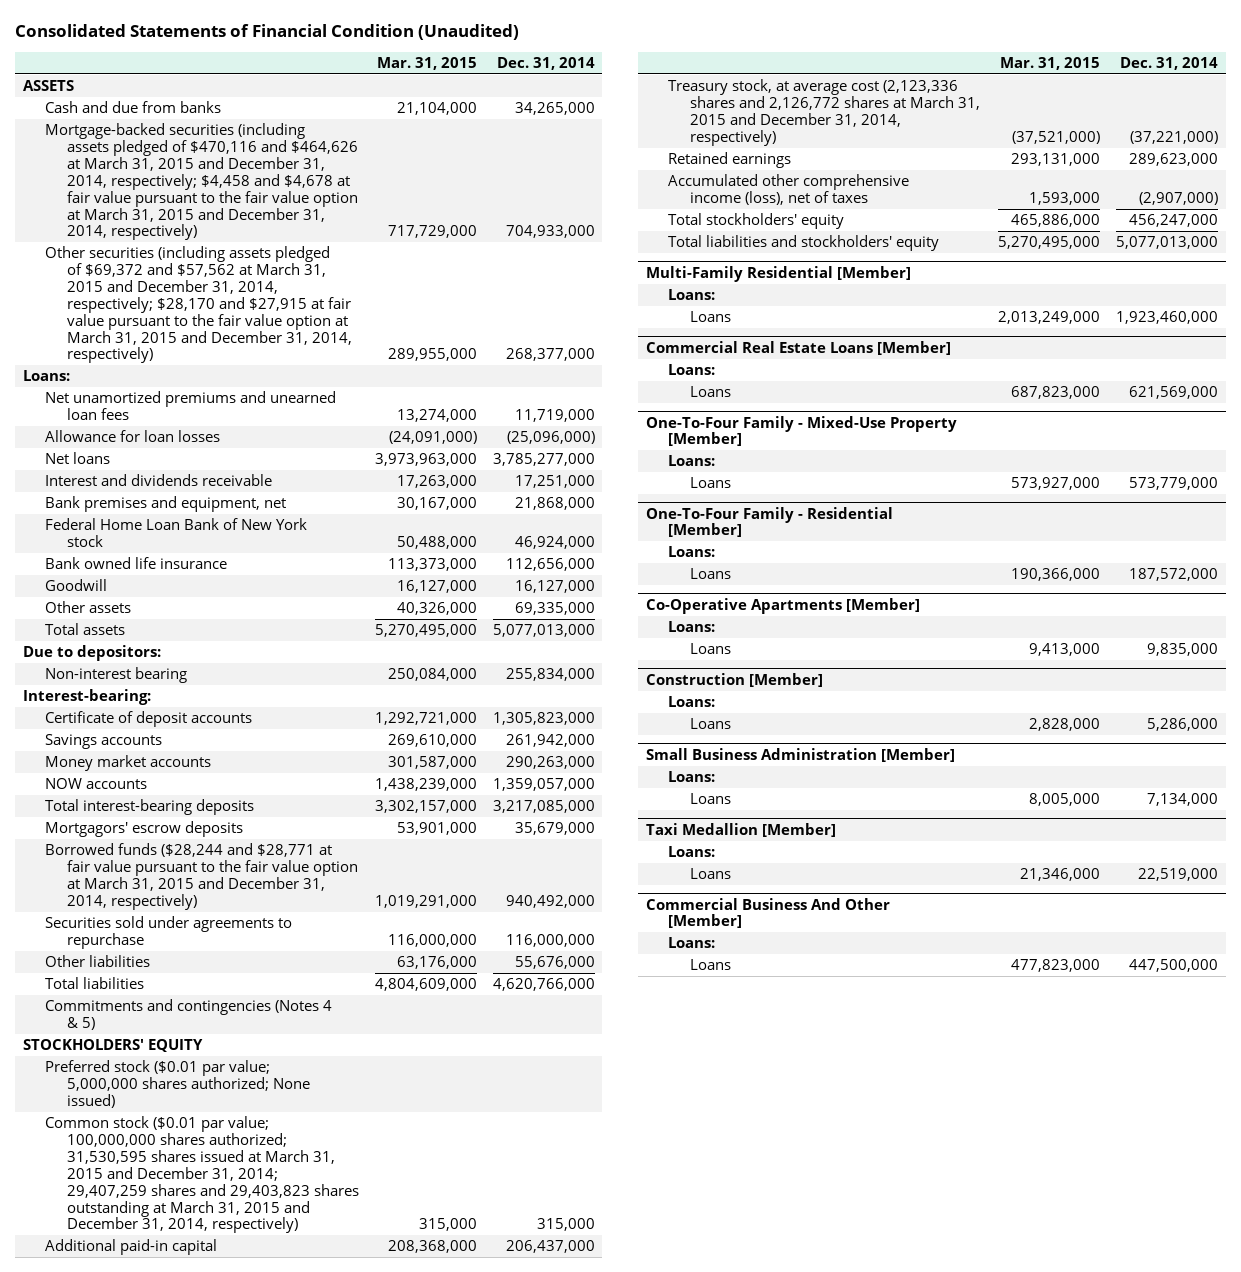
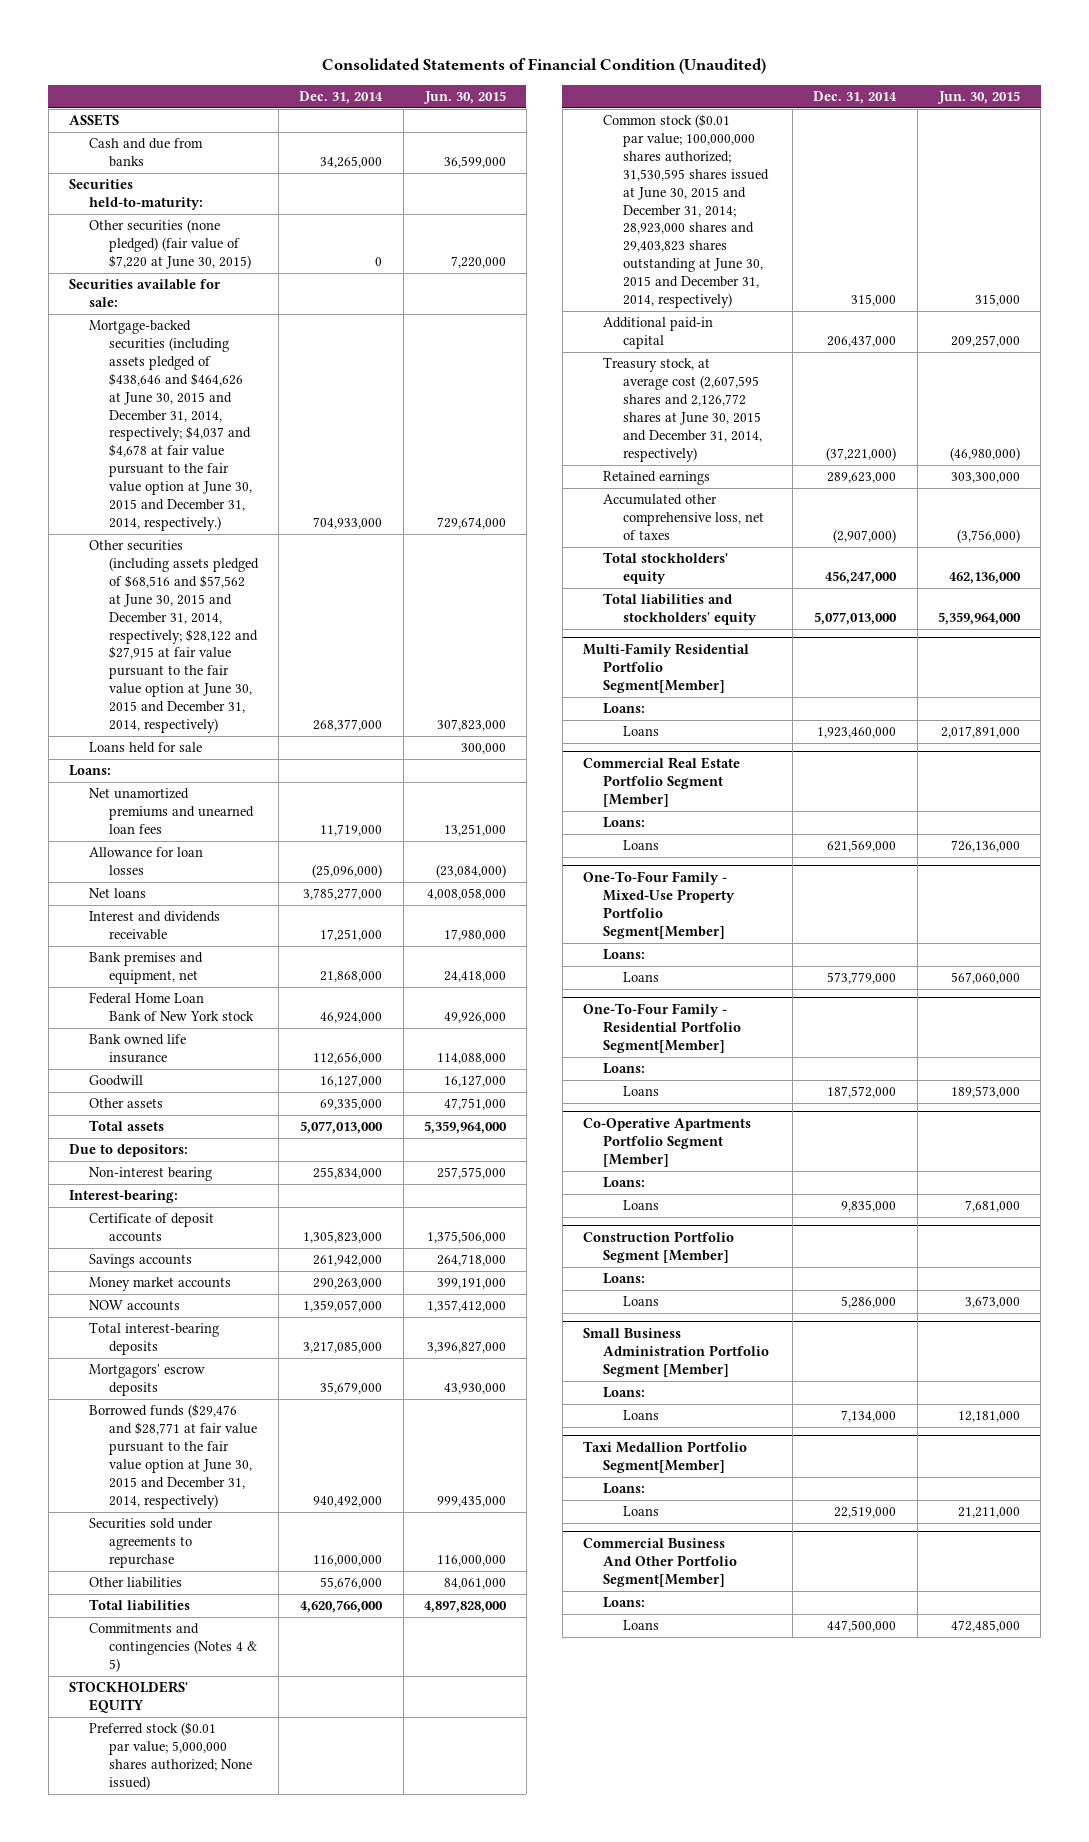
- | Mar. 31, 2015 | Dec. 31, 2014
+ | Dec. 31, 2014 | Jun. 30, 2015
- Mortgage-backed securities (including assets pledged of $470,116 and $464,626 at March 31, 2015 and December 31, 2014, respectively; $4,458 and $4,678 at fair value pursuant to the fair value option at March 31, 2015 and December 31, 2014, respectively) | 717,729,000 | 704,933,000
- Other securities (including assets pledged of $69,372 and $57,562 at March 31, 2015 and December 31, 2014, respectively; $28,170 and $27,915 at fair value pursuant to the fair value option at March 31, 2015 and December 31, 2014, respectively) | 289,955,000 | 268,377,000
+ Securities held-to-maturity:
+ Other securities (none pledged) (fair value of $7,220 at June 30, 2015) | 0 | 7,220,000
+ Securities available for sale:
+ Mortgage-backed securities (including assets pledged of $438,646 and $464,626 at June 30, 2015 and December 31, 2014, respectively; $4,037 and $4,678 at fair value pursuant to the fair value option at June 30, 2015 and December 31, 2014, respectively.) | 704,933,000 | 729,674,000
+ Other securities (including assets pledged of $68,516 and $57,562 at June 30, 2015 and December 31, 2014, respectively; $28,122 and $27,915 at fair value pursuant to the fair value option at June 30, 2015 and December 31, 2014, respectively) | 268,377,000 | 307,823,000
+ Loans held for sale | | 300,000
- Borrowed funds ($28,244 and $28,771 at fair value pursuant to the fair value option at March 31, 2015 and December 31, 2014, respectively) | 1,019,291,000 | 940,492,000
+ Borrowed funds ($29,476 and $28,771 at fair value pursuant to the fair value option at June 30, 2015 and December 31, 2014, respectively) | 940,492,000 | 999,435,000
- Common stock ($0.01 par value; 100,000,000 shares authorized; 31,530,595 shares issued at March 31, 2015 and December 31, 2014; 29,407,259 shares and 29,403,823 shares outstanding at March 31, 2015 and December 31, 2014, respectively) | 315,000 | 315,000
+ Common stock ($0.01 par value; 100,000,000 shares authorized; 31,530,595 shares issued at June 30, 2015 and December 31, 2014; 28,923,000 shares and 29,403,823 shares outstanding at June 30, 2015 and December 31, 2014, respectively) | 315,000 | 315,000
- Treasury stock, at average cost (2,123,336 shares and 2,126,772 shares at March 31, 2015 and December 31, 2014, respectively) | (37,521,000) | (37,221,000)
+ Treasury stock, at average cost (2,607,595 shares and 2,126,772 shares at June 30, 2015 and December 31, 2014, respectively) | (37,221,000) | (46,980,000)
- Accumulated other comprehensive income (loss), net of taxes | 1,593,000 | (2,907,000)
+ Accumulated other comprehensive loss, net of taxes | (2,907,000) | (3,756,000)
- Multi-Family Residential [Member]
+ Multi-Family Residential Portfolio Segment[Member]
- Commercial Real Estate Loans [Member]
+ Commercial Real Estate Portfolio Segment [Member]
- One-To-Four Family - Mixed-Use Property [Member]
+ One-To-Four Family - Mixed-Use Property Portfolio Segment[Member]
- One-To-Four Family - Residential [Member]
+ One-To-Four Family - Residential Portfolio Segment[Member]
- Co-Operative Apartments [Member]
+ Co-Operative Apartments Portfolio Segment [Member]
- Construction [Member]
+ Construction Portfolio Segment [Member]
- Small Business Administration [Member]
+ Small Business Administration Portfolio Segment [Member]
- Taxi Medallion [Member]
+ Taxi Medallion Portfolio Segment[Member]
- Commercial Business And Other [Member]
+ Commercial Business And Other Portfolio Segment[Member]

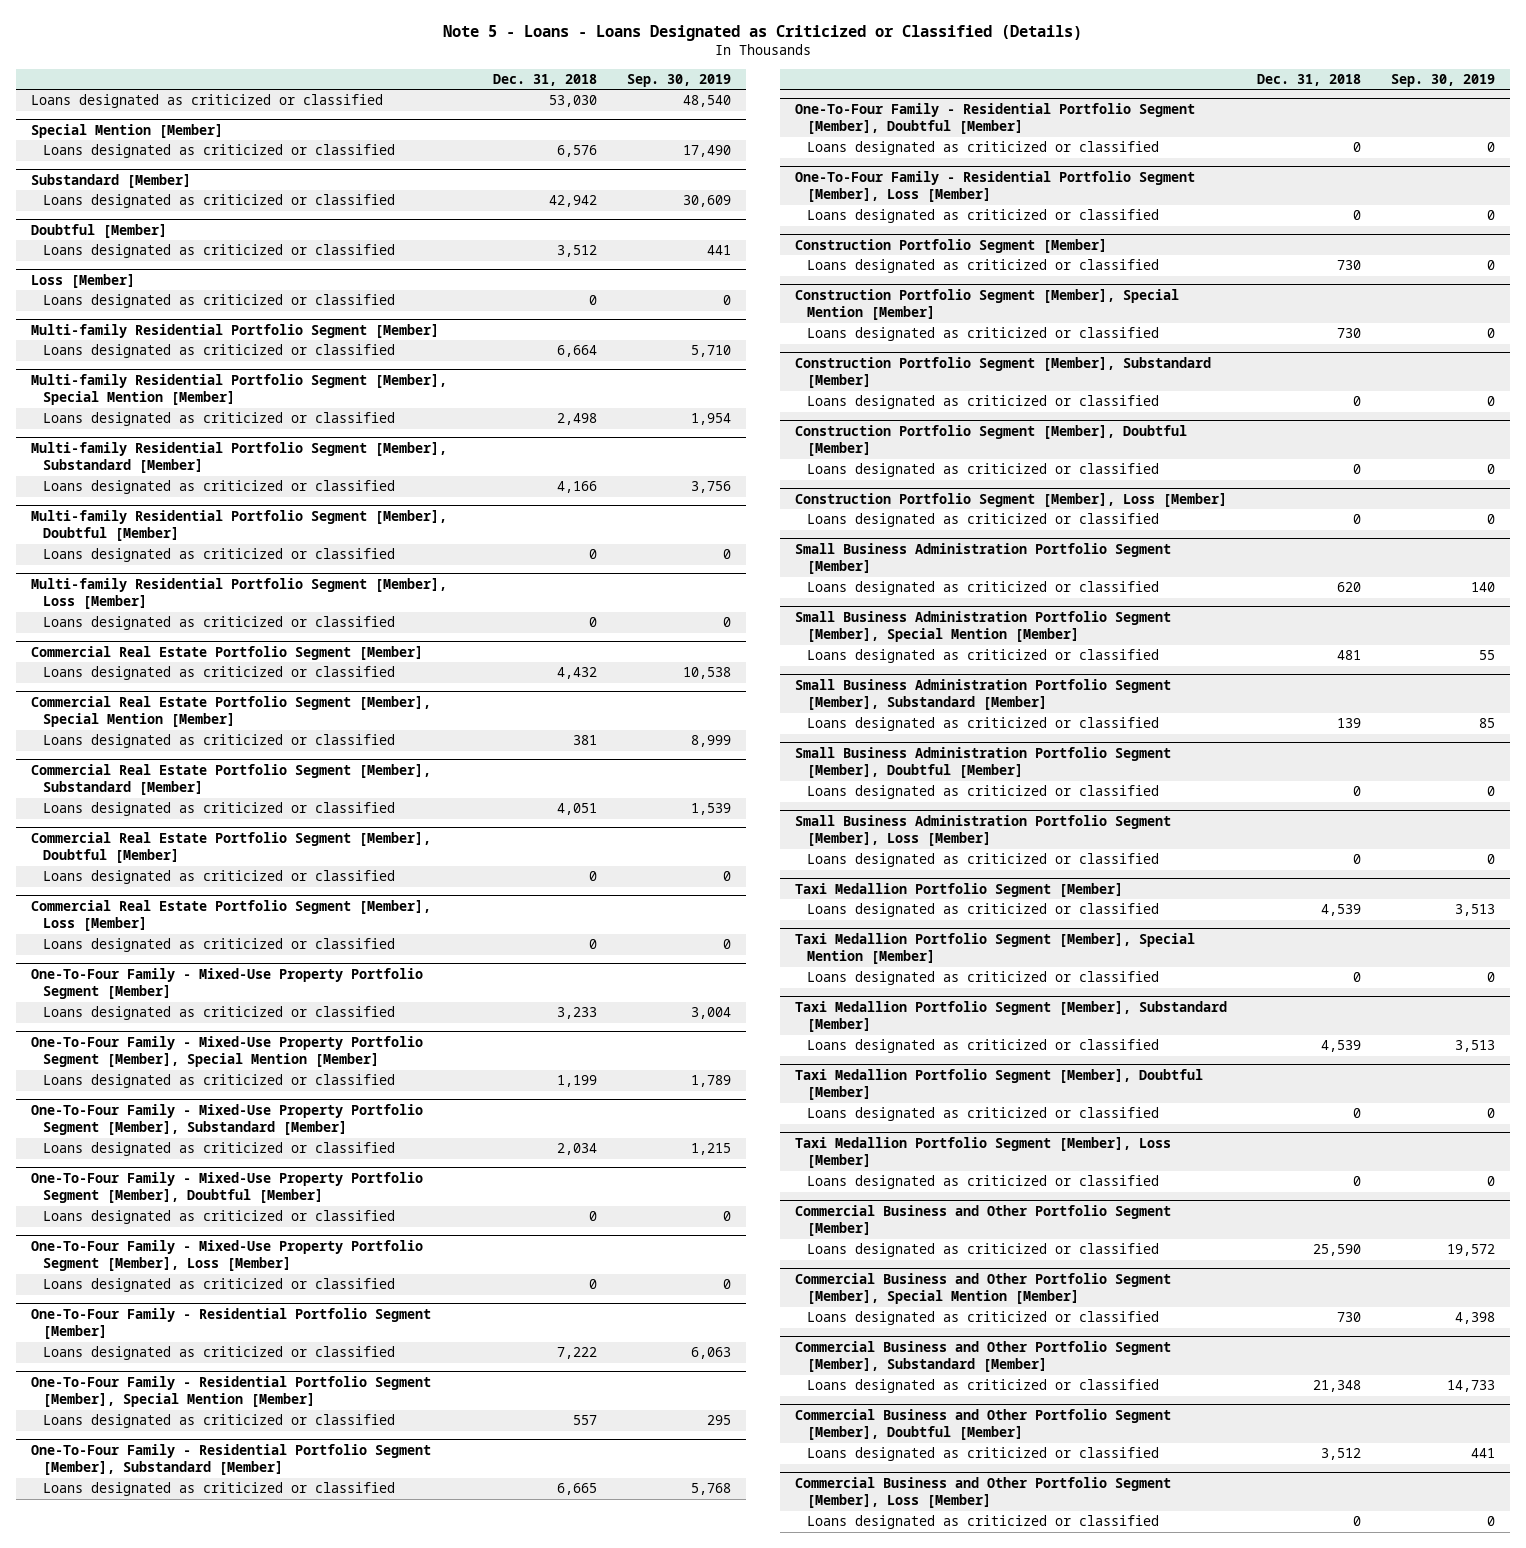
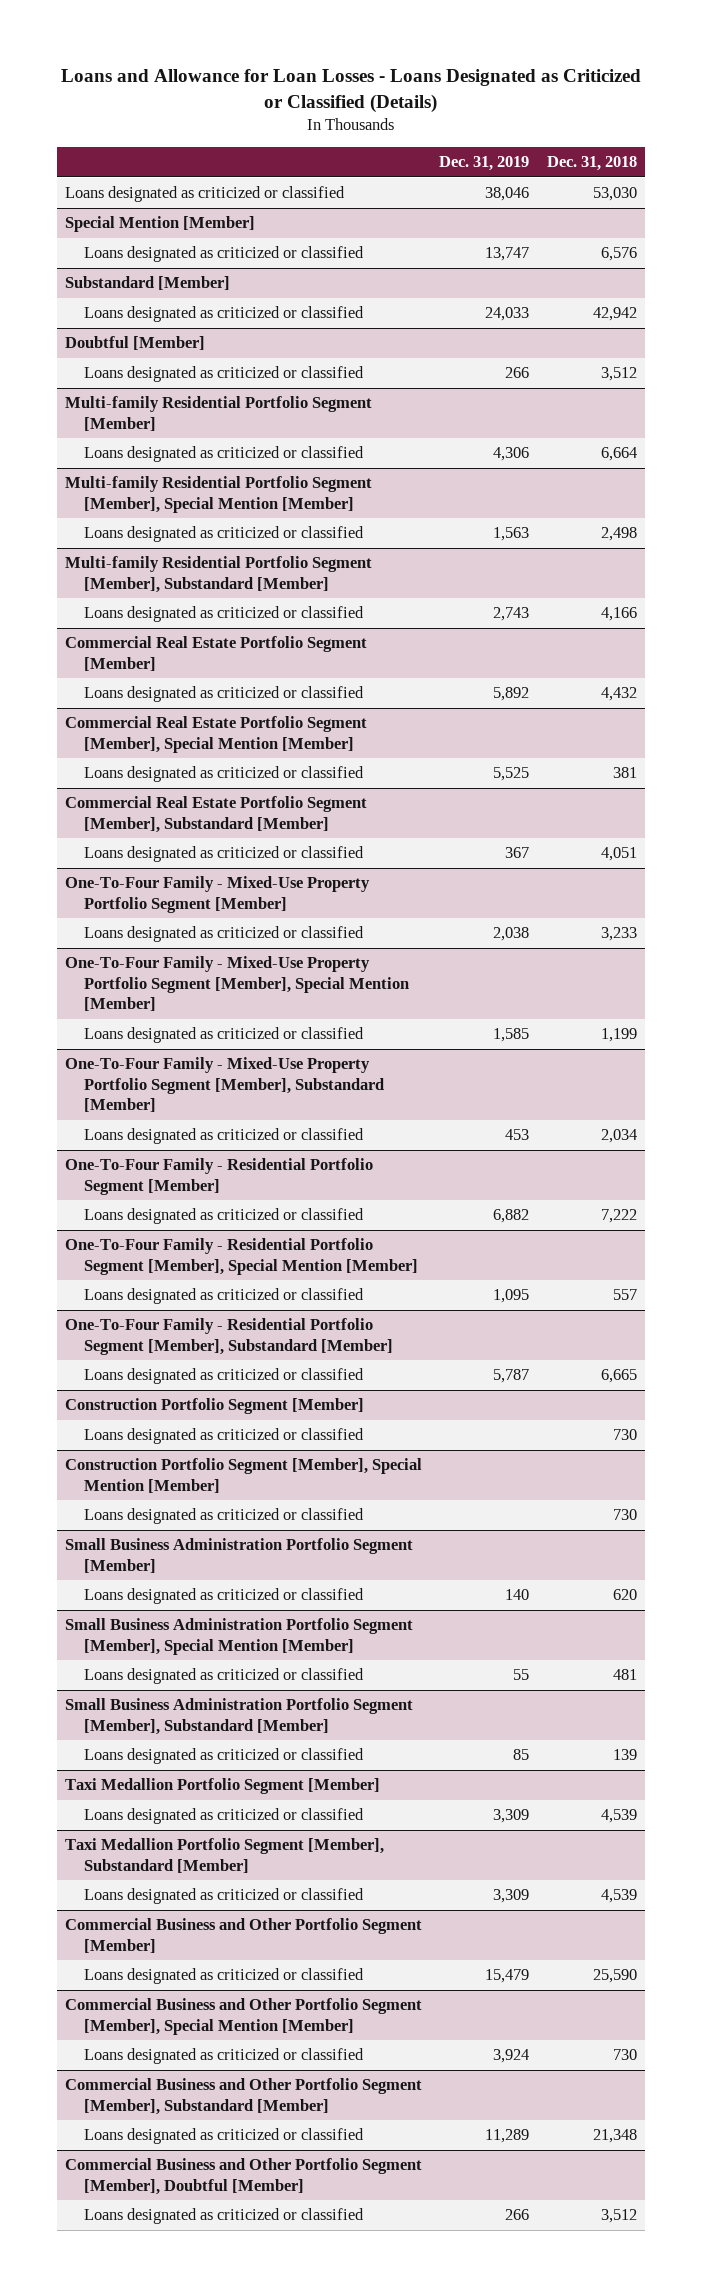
- Note 5 - Loans - Loans Designated as Criticized or Classified (Details)
+ Loans and Allowance for Loan Losses - Loans Designated as Criticized or Classified (Details)
- | Dec. 31, 2018 | Sep. 30, 2019
+ | Dec. 31, 2019 | Dec. 31, 2018
- Loss [Member]
- Loans designated as criticized or classified | 0 | 0
- Multi-family Residential Portfolio Segment [Member], Doubtful [Member]
- Loans designated as criticized or classified | 0 | 0
- Multi-family Residential Portfolio Segment [Member], Loss [Member]
- Loans designated as criticized or classified | 0 | 0
- Commercial Real Estate Portfolio Segment [Member], Doubtful [Member]
- Loans designated as criticized or classified | 0 | 0
- Commercial Real Estate Portfolio Segment [Member], Loss [Member]
- Loans designated as criticized or classified | 0 | 0
- One-To-Four Family - Mixed-Use Property Portfolio Segment [Member], Doubtful [Member]
- Loans designated as criticized or classified | 0 | 0
- One-To-Four Family - Mixed-Use Property Portfolio Segment [Member], Loss [Member]
- Loans designated as criticized or classified | 0 | 0
- One-To-Four Family - Residential Portfolio Segment [Member], Doubtful [Member]
- Loans designated as criticized or classified | 0 | 0
- One-To-Four Family - Residential Portfolio Segment [Member], Loss [Member]
- Loans designated as criticized or classified | 0 | 0
- Construction Portfolio Segment [Member], Substandard [Member]
- Loans designated as criticized or classified | 0 | 0
- Construction Portfolio Segment [Member], Doubtful [Member]
- Loans designated as criticized or classified | 0 | 0
- Construction Portfolio Segment [Member], Loss [Member]
- Loans designated as criticized or classified | 0 | 0
- Small Business Administration Portfolio Segment [Member], Doubtful [Member]
- Loans designated as criticized or classified | 0 | 0
- Small Business Administration Portfolio Segment [Member], Loss [Member]
- Loans designated as criticized or classified | 0 | 0
- Taxi Medallion Portfolio Segment [Member], Special Mention [Member]
- Loans designated as criticized or classified | 0 | 0
- Taxi Medallion Portfolio Segment [Member], Doubtful [Member]
- Loans designated as criticized or classified | 0 | 0
- Taxi Medallion Portfolio Segment [Member], Loss [Member]
- Loans designated as criticized or classified | 0 | 0
- Commercial Business and Other Portfolio Segment [Member], Loss [Member]
- Loans designated as criticized or classified | 0 | 0

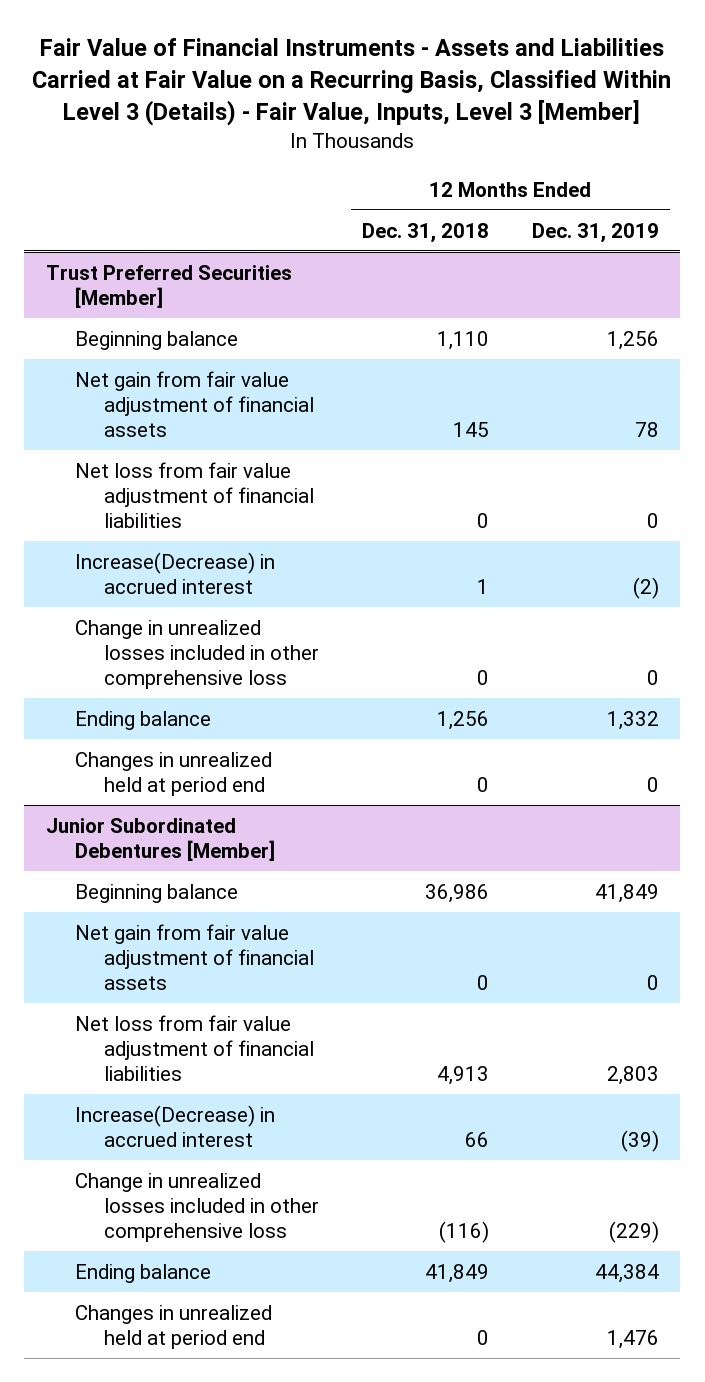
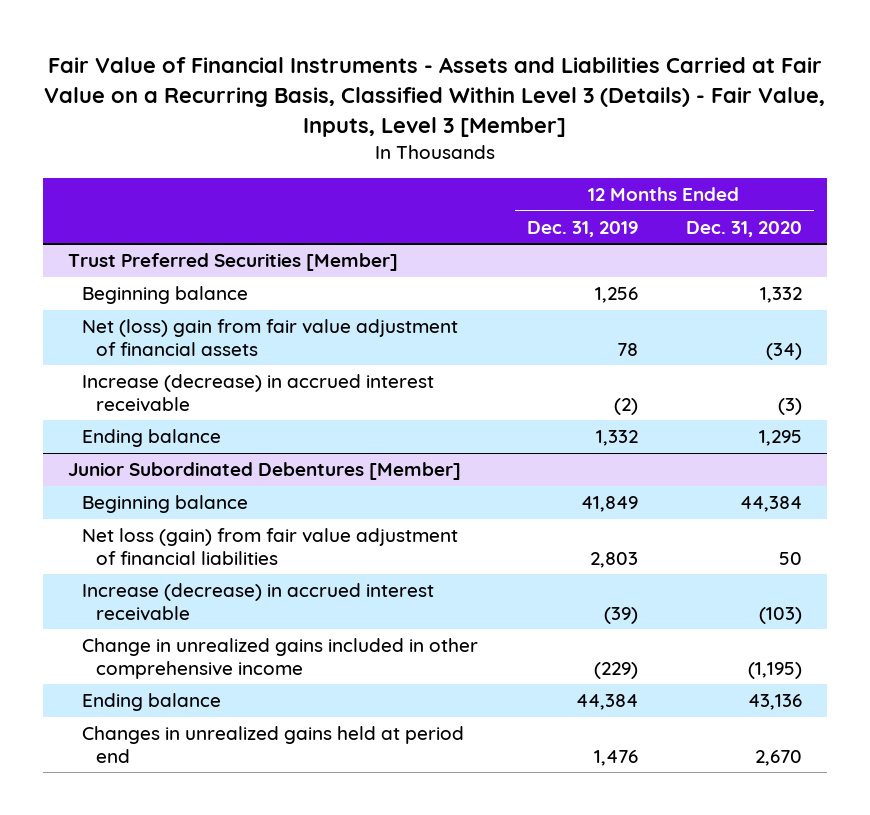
- | 12 Months Ended Dec. 31, 2018 | 12 Months Ended Dec. 31, 2019
+ | 12 Months Ended Dec. 31, 2019 | 12 Months Ended Dec. 31, 2020
@ Trust Preferred Securities [Member]
- Net gain from fair value adjustment of financial assets | 145 | 78
- Net loss from fair value adjustment of financial liabilities | 0 | 0
- Increase(Decrease) in accrued interest | 1 | (2)
- Change in unrealized losses included in other comprehensive loss | 0 | 0
+ Net (loss) gain from fair value adjustment of financial assets | 78 | (34)
+ Increase (decrease) in accrued interest receivable | (2) | (3)
- Changes in unrealized held at period end | 0 | 0
@ Junior Subordinated Debentures [Member]
- Net gain from fair value adjustment of financial assets | 0 | 0
- Net loss from fair value adjustment of financial liabilities | 4,913 | 2,803
- Increase(Decrease) in accrued interest | 66 | (39)
- Change in unrealized losses included in other comprehensive loss | (116) | (229)
+ Net loss (gain) from fair value adjustment of financial liabilities | 2,803 | 50
+ Increase (decrease) in accrued interest receivable | (39) | (103)
+ Change in unrealized gains included in other comprehensive income | (229) | (1,195)
- Changes in unrealized held at period end | 0 | 1,476
+ Changes in unrealized gains held at period end | 1,476 | 2,670

